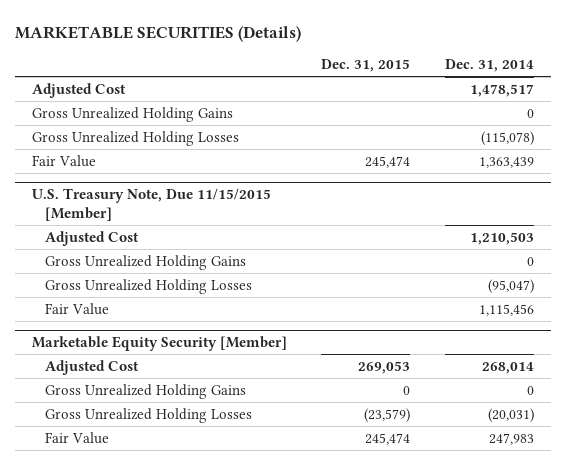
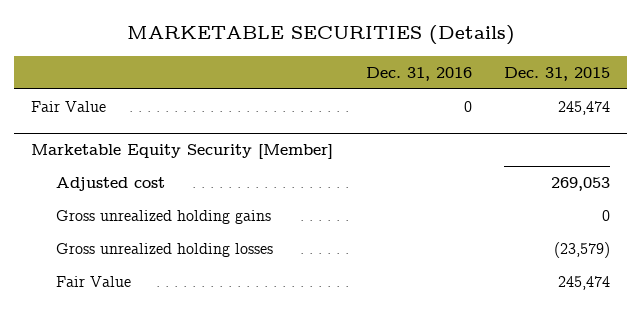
- | Dec. 31, 2015 | Dec. 31, 2014
+ | Dec. 31, 2016 | Dec. 31, 2015
- Adjusted Cost | | 1,478,517
- Gross Unrealized Holding Gains | | 0
- Gross Unrealized Holding Losses | | (115,078)
- U.S. Treasury Note, Due 11/15/2015 [Member]
- Adjusted Cost | | 1,210,503
- Gross Unrealized Holding Gains | | 0
- Gross Unrealized Holding Losses | | (95,047)
- Fair Value | | 1,115,456
@ Marketable Equity Security [Member]
- Adjusted Cost | 269,053 | 268,014
- Gross Unrealized Holding Gains | 0 | 0
- Gross Unrealized Holding Losses | (23,579) | (20,031)
+ Adjusted cost | | 269,053
+ Gross unrealized holding gains | | 0
+ Gross unrealized holding losses | | (23,579)

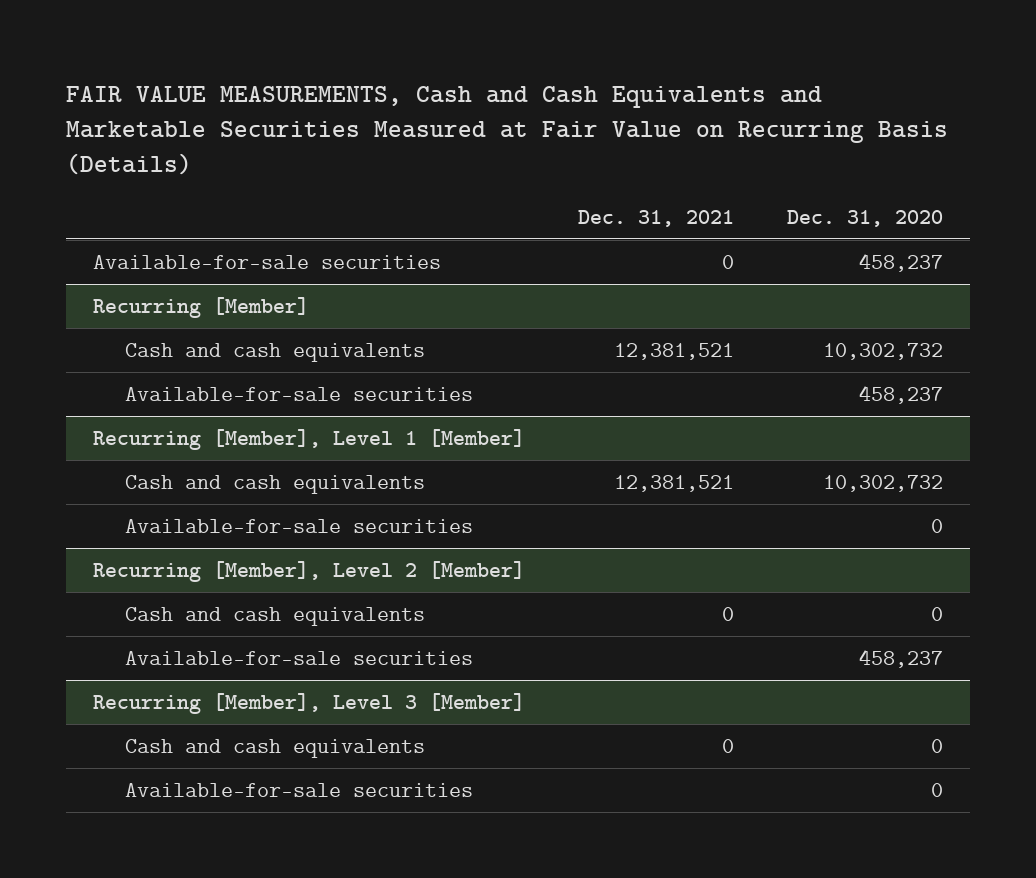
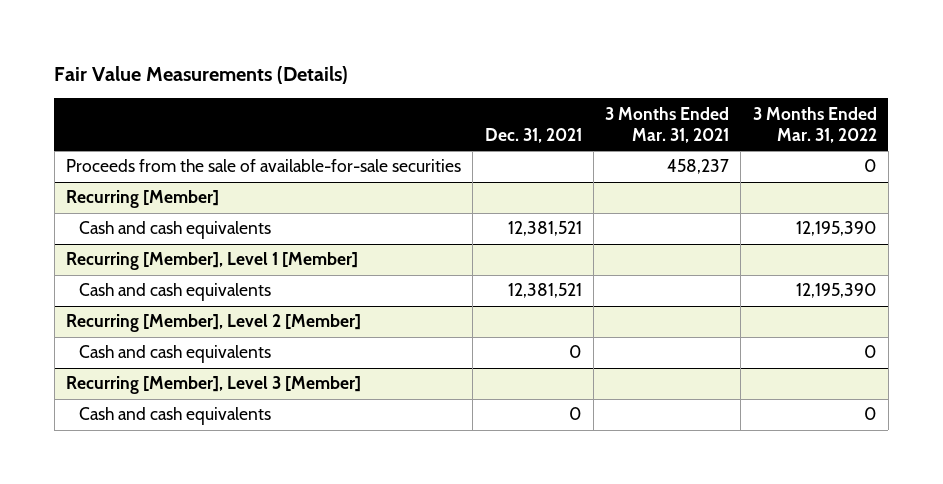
- FAIR VALUE MEASUREMENTS, Cash and Cash Equivalents and Marketable Securities Measured at Fair Value on Recurring Basis (Details)
+ Fair Value Measurements (Details)
- | Dec. 31, 2021 | Dec. 31, 2020
+ | Dec. 31, 2021 | 3 Months Ended Mar. 31, 2021 | 3 Months Ended Mar. 31, 2022
- Available-for-sale securities | 0 | 458,237
+ Proceeds from the sale of available-for-sale securities | | 458,237 | 0
@ Recurring [Member]
- Available-for-sale securities | | 458,237
@ Recurring [Member], Level 1 [Member]
- Available-for-sale securities | | 0
@ Recurring [Member], Level 2 [Member]
- Available-for-sale securities | | 458,237
@ Recurring [Member], Level 3 [Member]
- Available-for-sale securities | | 0

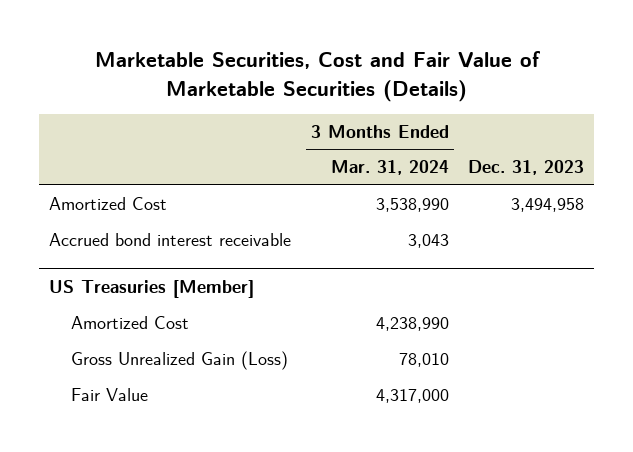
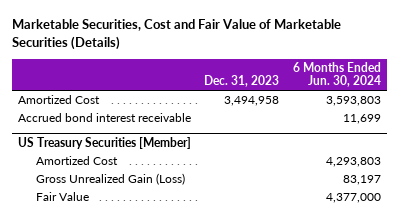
- | 3 Months Ended Mar. 31, 2024 | Dec. 31, 2023
+ | Dec. 31, 2023 | 6 Months Ended Jun. 30, 2024
- US Treasuries [Member]
+ US Treasury Securities [Member]

